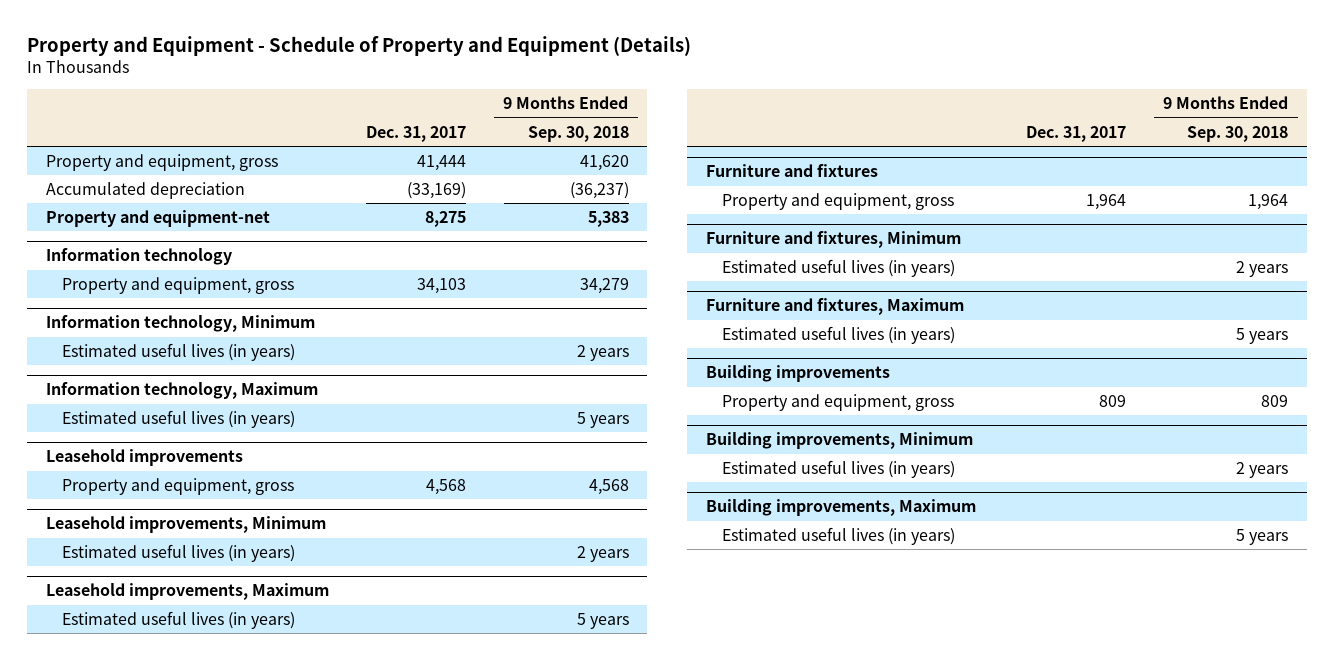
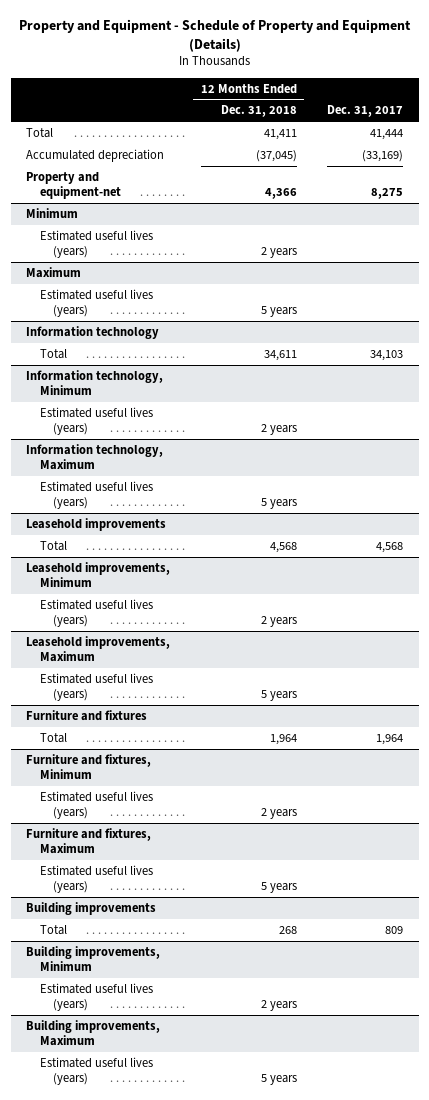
- | Dec. 31, 2017 | 9 Months Ended Sep. 30, 2018
+ | 12 Months Ended Dec. 31, 2018 | Dec. 31, 2017
- Property and equipment, gross | 41,444 | 41,620
+ Total | 41,411 | 41,444
+ Minimum
+ Estimated useful lives (years) | 2 years |
+ Maximum
+ Estimated useful lives (years) | 5 years |
@ Information technology
- Property and equipment, gross | 34,103 | 34,279
+ Total | 34,611 | 34,103
@ Information technology, Minimum
- Estimated useful lives (in years) | | 2 years
+ Estimated useful lives (years) | 2 years |
@ Information technology, Maximum
- Estimated useful lives (in years) | | 5 years
+ Estimated useful lives (years) | 5 years |
@ Leasehold improvements
- Property and equipment, gross | 4,568 | 4,568
+ Total | 4,568 | 4,568
@ Leasehold improvements, Minimum
- Estimated useful lives (in years) | | 2 years
+ Estimated useful lives (years) | 2 years |
@ Leasehold improvements, Maximum
- Estimated useful lives (in years) | | 5 years
+ Estimated useful lives (years) | 5 years |
@ Furniture and fixtures
- Property and equipment, gross | 1,964 | 1,964
+ Total | 1,964 | 1,964
@ Furniture and fixtures, Minimum
- Estimated useful lives (in years) | | 2 years
+ Estimated useful lives (years) | 2 years |
@ Furniture and fixtures, Maximum
- Estimated useful lives (in years) | | 5 years
+ Estimated useful lives (years) | 5 years |
@ Building improvements
- Property and equipment, gross | 809 | 809
+ Total | 268 | 809
@ Building improvements, Minimum
- Estimated useful lives (in years) | | 2 years
+ Estimated useful lives (years) | 2 years |
@ Building improvements, Maximum
- Estimated useful lives (in years) | | 5 years
+ Estimated useful lives (years) | 5 years |

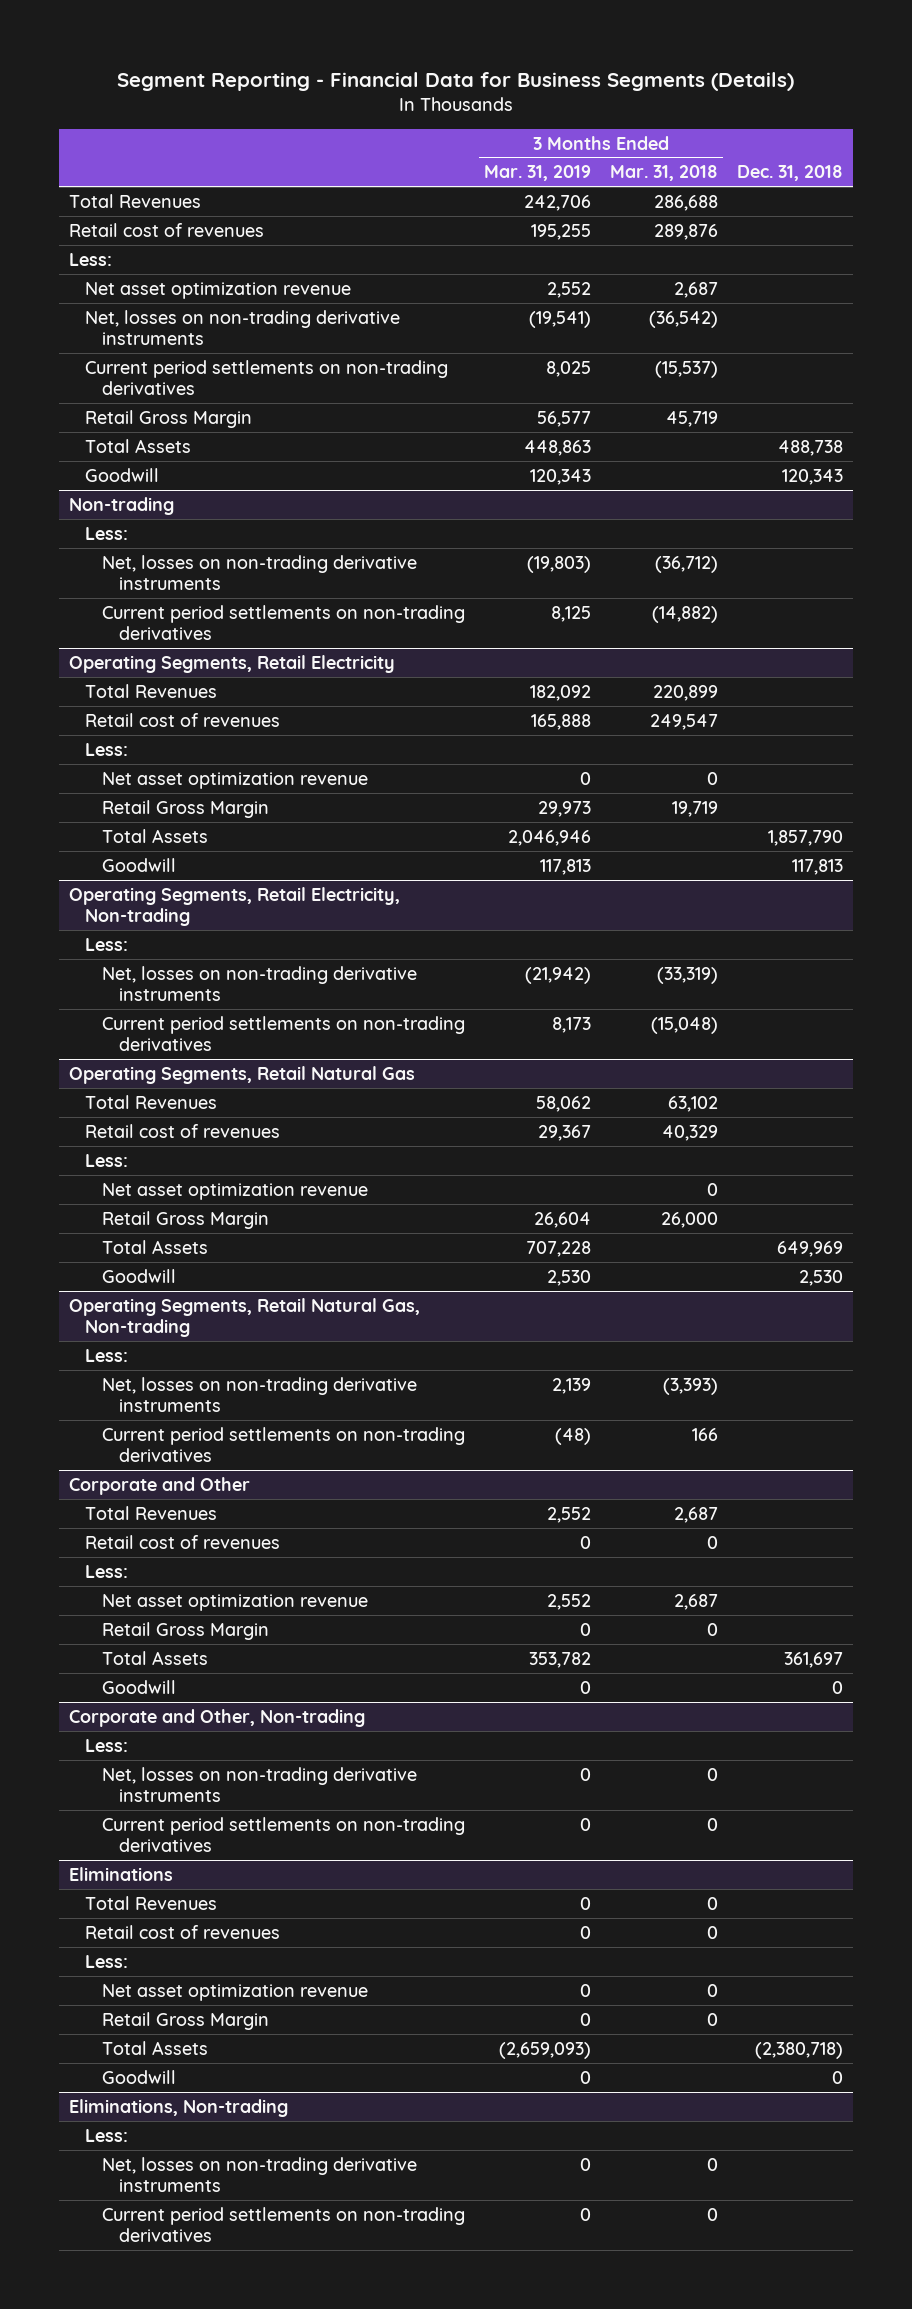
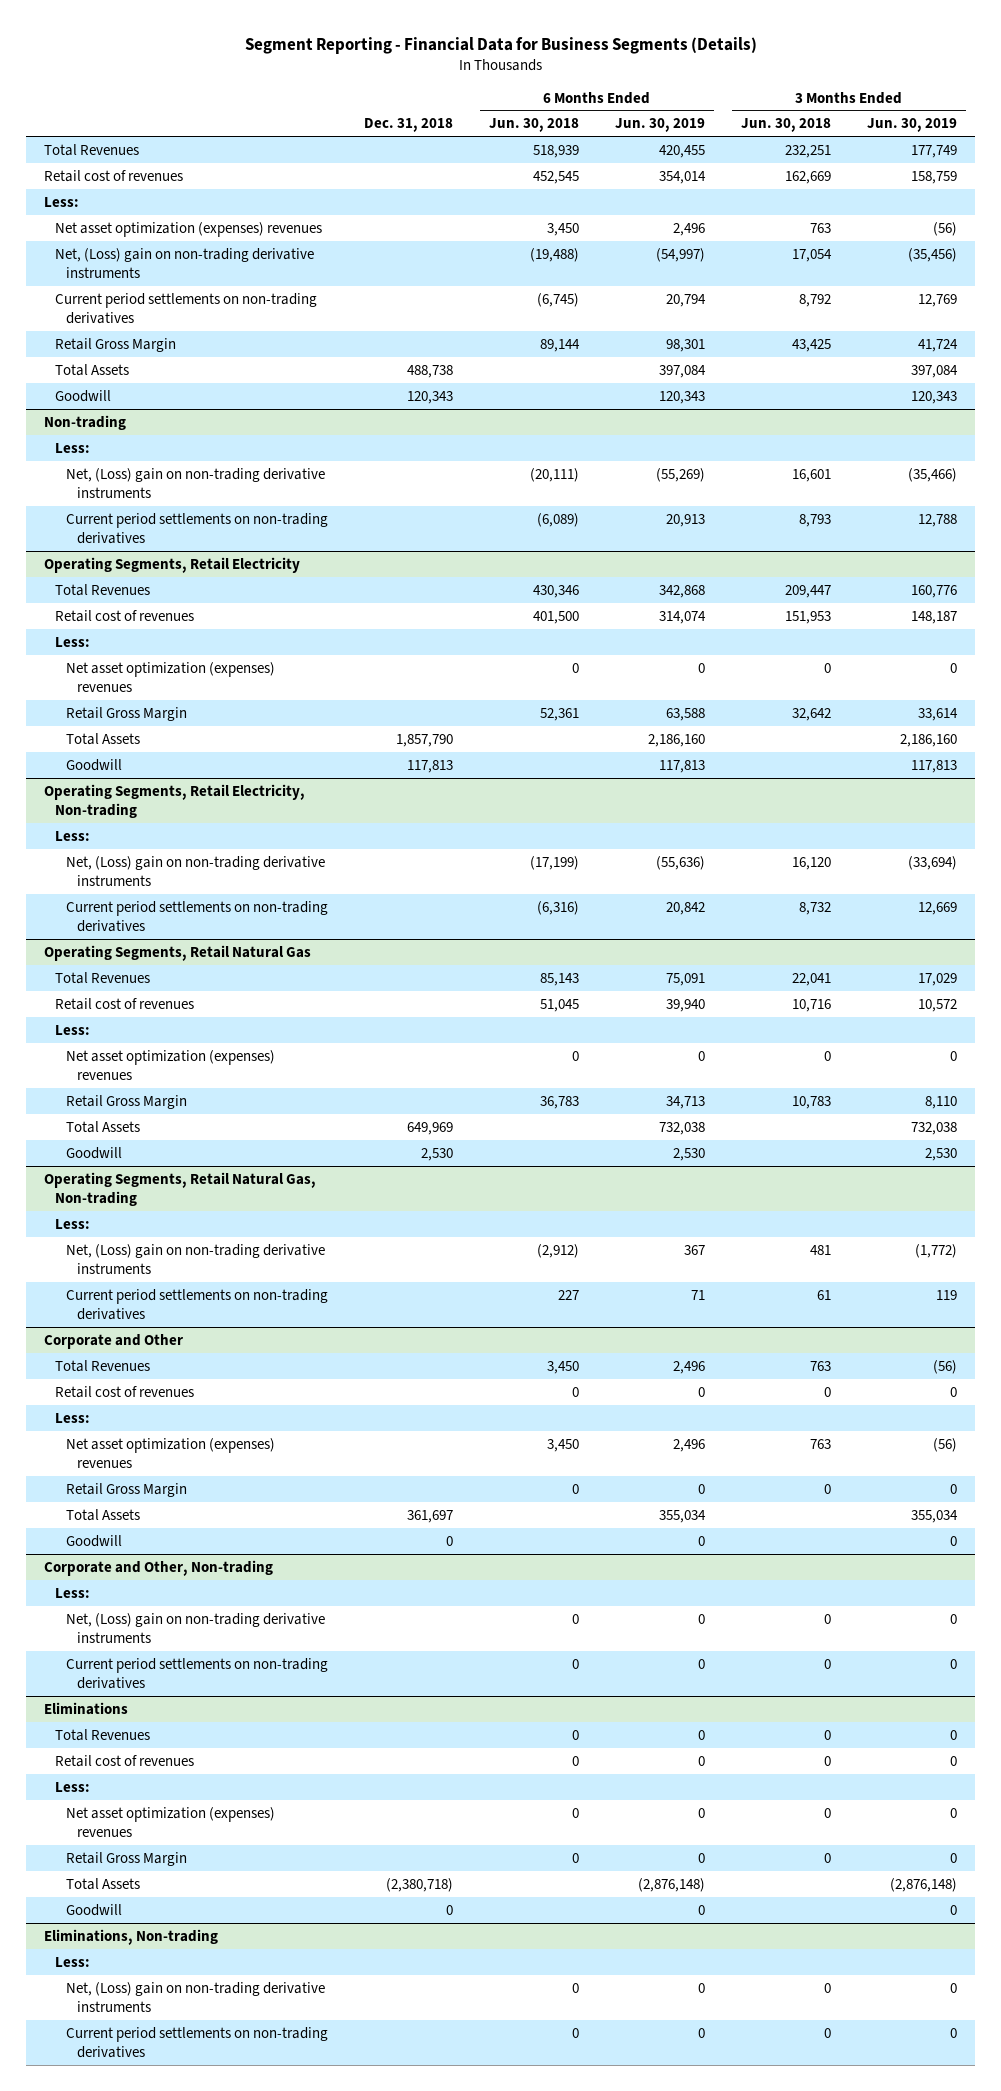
- | 3 Months Ended Mar. 31, 2019 | 3 Months Ended Mar. 31, 2018 | Dec. 31, 2018
+ | Dec. 31, 2018 | 6 Months Ended Jun. 30, 2018 | 6 Months Ended Jun. 30, 2019 | 3 Months Ended Jun. 30, 2018 | 3 Months Ended Jun. 30, 2019
- Net asset optimization revenue | 2,552 | 2,687 |
- Net, losses on non-trading derivative instruments | (19,541) | (36,542) |
+ Net asset optimization (expenses) revenues | | 3,450 | 2,496 | 763 | (56)
+ Net, (Loss) gain on non-trading derivative instruments | | (19,488) | (54,997) | 17,054 | (35,456)
@ Non-trading
- Net, losses on non-trading derivative instruments | (19,803) | (36,712) |
+ Net, (Loss) gain on non-trading derivative instruments | | (20,111) | (55,269) | 16,601 | (35,466)
@ Operating Segments, Retail Electricity
- Net asset optimization revenue | 0 | 0 |
+ Net asset optimization (expenses) revenues | | 0 | 0 | 0 | 0
@ Operating Segments, Retail Electricity, Non-trading
- Net, losses on non-trading derivative instruments | (21,942) | (33,319) |
+ Net, (Loss) gain on non-trading derivative instruments | | (17,199) | (55,636) | 16,120 | (33,694)
@ Operating Segments, Retail Natural Gas
- Net asset optimization revenue | | 0 |
+ Net asset optimization (expenses) revenues | | 0 | 0 | 0 | 0
@ Operating Segments, Retail Natural Gas, Non-trading
- Net, losses on non-trading derivative instruments | 2,139 | (3,393) |
+ Net, (Loss) gain on non-trading derivative instruments | | (2,912) | 367 | 481 | (1,772)
@ Corporate and Other
- Net asset optimization revenue | 2,552 | 2,687 |
+ Net asset optimization (expenses) revenues | | 3,450 | 2,496 | 763 | (56)
@ Corporate and Other, Non-trading
- Net, losses on non-trading derivative instruments | 0 | 0 |
+ Net, (Loss) gain on non-trading derivative instruments | | 0 | 0 | 0 | 0
@ Eliminations
- Net asset optimization revenue | 0 | 0 |
+ Net asset optimization (expenses) revenues | | 0 | 0 | 0 | 0
@ Eliminations, Non-trading
- Net, losses on non-trading derivative instruments | 0 | 0 |
+ Net, (Loss) gain on non-trading derivative instruments | | 0 | 0 | 0 | 0

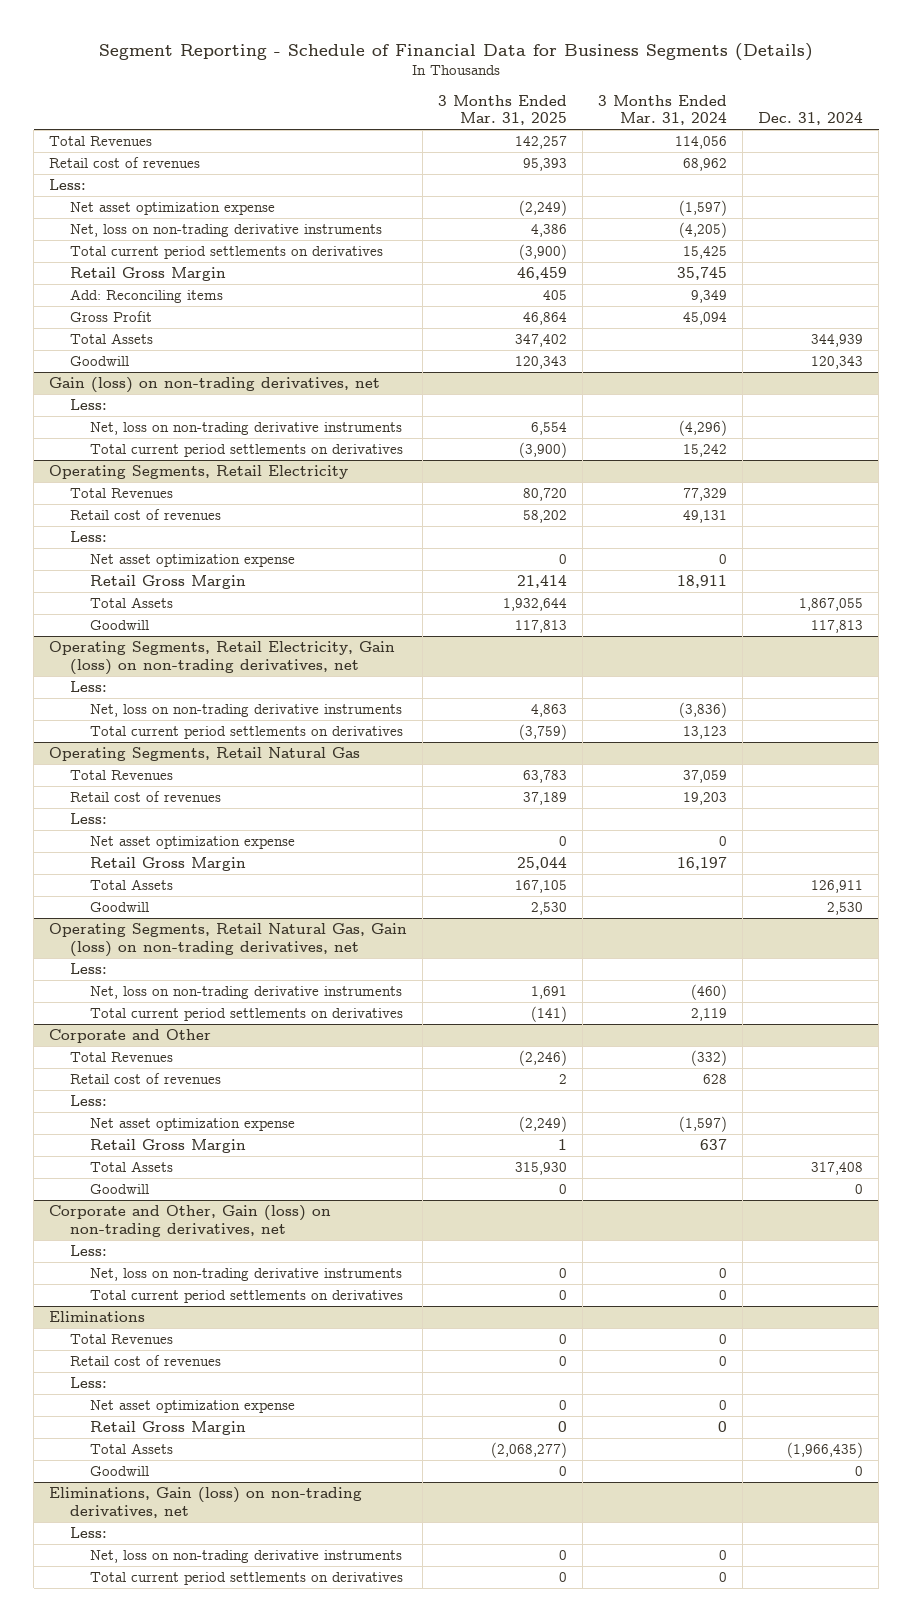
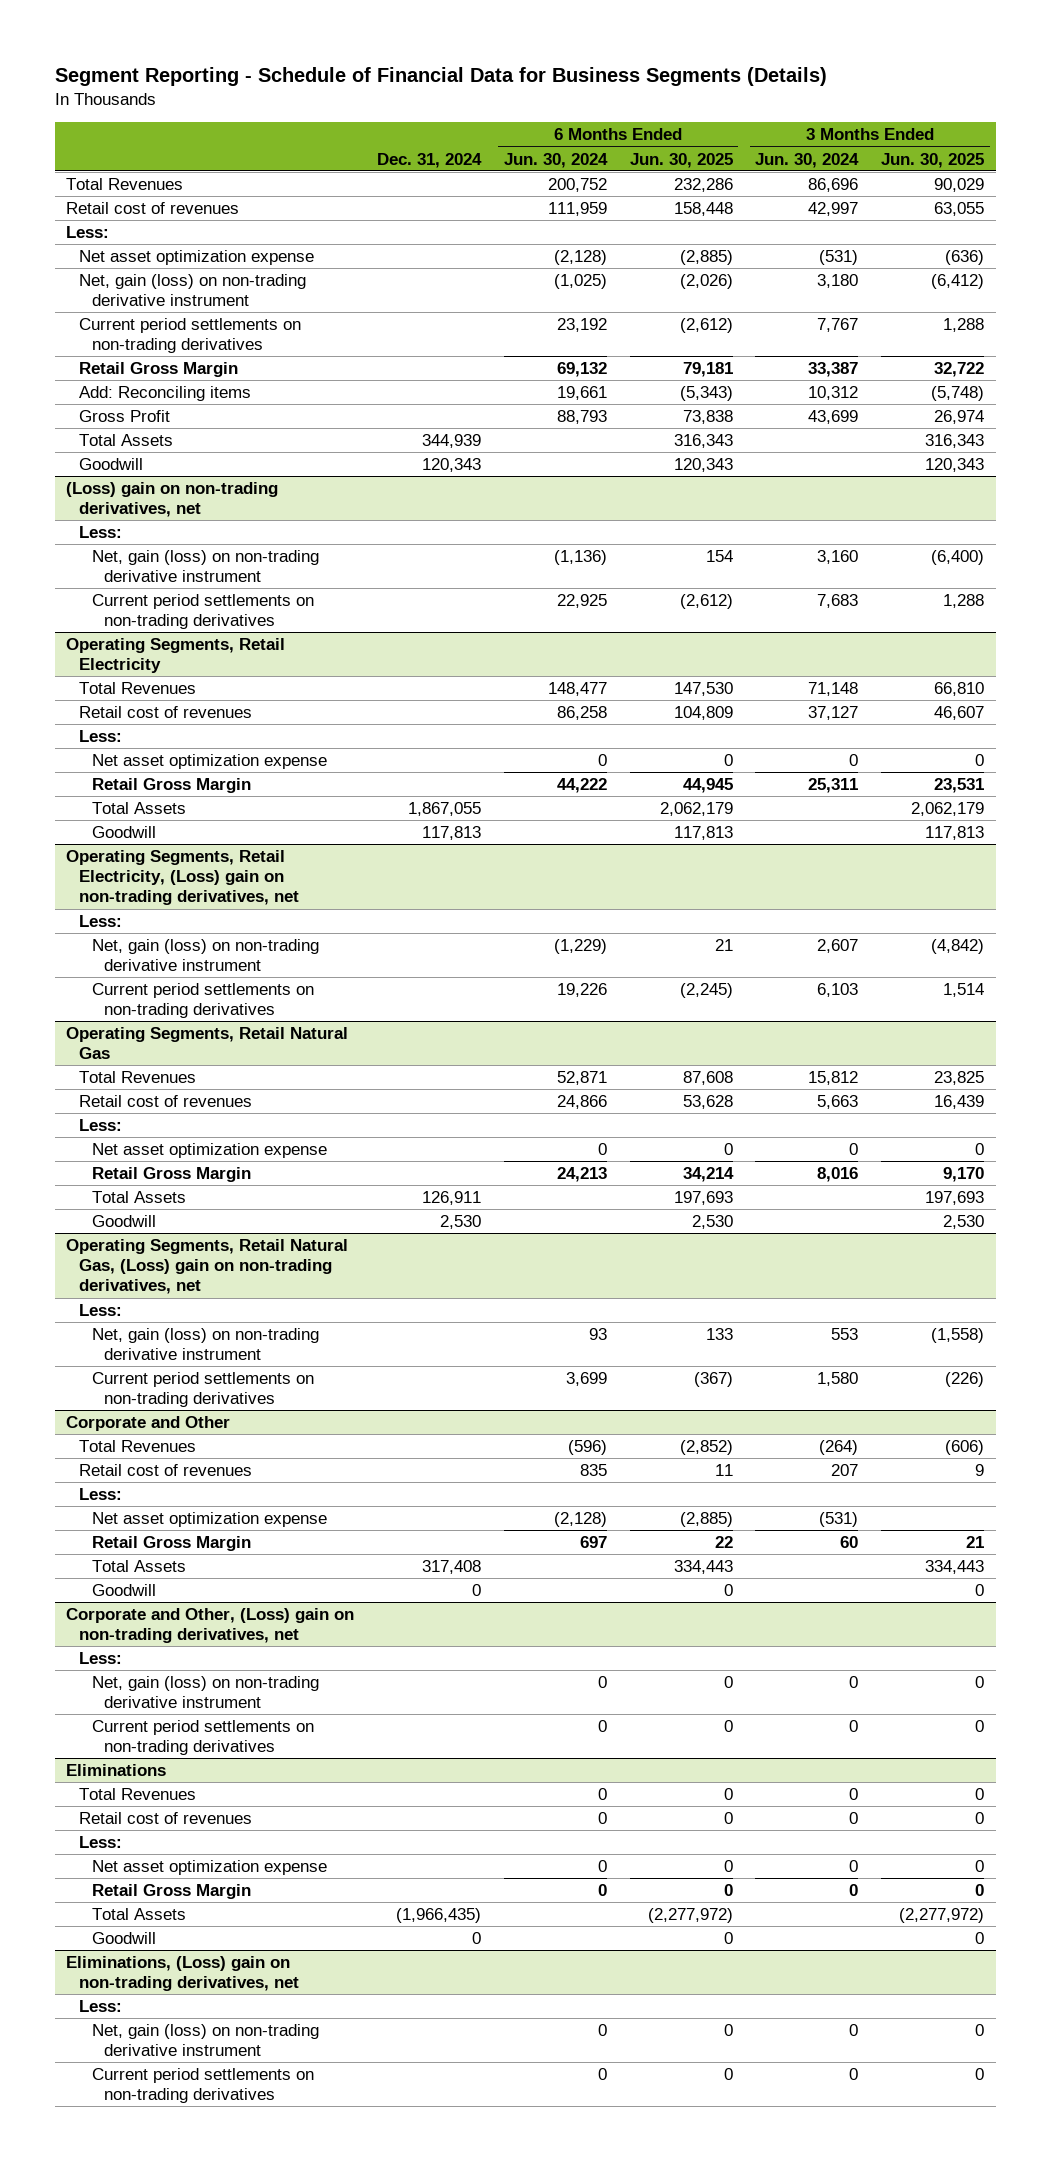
- | 3 Months Ended Mar. 31, 2025 | 3 Months Ended Mar. 31, 2024 | Dec. 31, 2024
+ | Dec. 31, 2024 | 6 Months Ended Jun. 30, 2024 | 6 Months Ended Jun. 30, 2025 | 3 Months Ended Jun. 30, 2024 | 3 Months Ended Jun. 30, 2025
- Net, loss on non-trading derivative instruments | 4,386 | (4,205) |
- Total current period settlements on derivatives | (3,900) | 15,425 |
+ Net, gain (loss) on non-trading derivative instrument | | (1,025) | (2,026) | 3,180 | (6,412)
+ Current period settlements on non-trading derivatives | | 23,192 | (2,612) | 7,767 | 1,288
- Gain (loss) on non-trading derivatives, net
+ (Loss) gain on non-trading derivatives, net
- Net, loss on non-trading derivative instruments | 6,554 | (4,296) |
- Total current period settlements on derivatives | (3,900) | 15,242 |
+ Net, gain (loss) on non-trading derivative instrument | | (1,136) | 154 | 3,160 | (6,400)
+ Current period settlements on non-trading derivatives | | 22,925 | (2,612) | 7,683 | 1,288
- Operating Segments, Retail Electricity, Gain (loss) on non-trading derivatives, net
+ Operating Segments, Retail Electricity, (Loss) gain on non-trading derivatives, net
- Net, loss on non-trading derivative instruments | 4,863 | (3,836) |
- Total current period settlements on derivatives | (3,759) | 13,123 |
+ Net, gain (loss) on non-trading derivative instrument | | (1,229) | 21 | 2,607 | (4,842)
+ Current period settlements on non-trading derivatives | | 19,226 | (2,245) | 6,103 | 1,514
- Operating Segments, Retail Natural Gas, Gain (loss) on non-trading derivatives, net
+ Operating Segments, Retail Natural Gas, (Loss) gain on non-trading derivatives, net
- Net, loss on non-trading derivative instruments | 1,691 | (460) |
- Total current period settlements on derivatives | (141) | 2,119 |
+ Net, gain (loss) on non-trading derivative instrument | | 93 | 133 | 553 | (1,558)
+ Current period settlements on non-trading derivatives | | 3,699 | (367) | 1,580 | (226)
- Corporate and Other, Gain (loss) on non-trading derivatives, net
+ Corporate and Other, (Loss) gain on non-trading derivatives, net
- Net, loss on non-trading derivative instruments | 0 | 0 |
- Total current period settlements on derivatives | 0 | 0 |
+ Net, gain (loss) on non-trading derivative instrument | | 0 | 0 | 0 | 0
+ Current period settlements on non-trading derivatives | | 0 | 0 | 0 | 0
- Eliminations, Gain (loss) on non-trading derivatives, net
+ Eliminations, (Loss) gain on non-trading derivatives, net
- Net, loss on non-trading derivative instruments | 0 | 0 |
- Total current period settlements on derivatives | 0 | 0 |
+ Net, gain (loss) on non-trading derivative instrument | | 0 | 0 | 0 | 0
+ Current period settlements on non-trading derivatives | | 0 | 0 | 0 | 0

